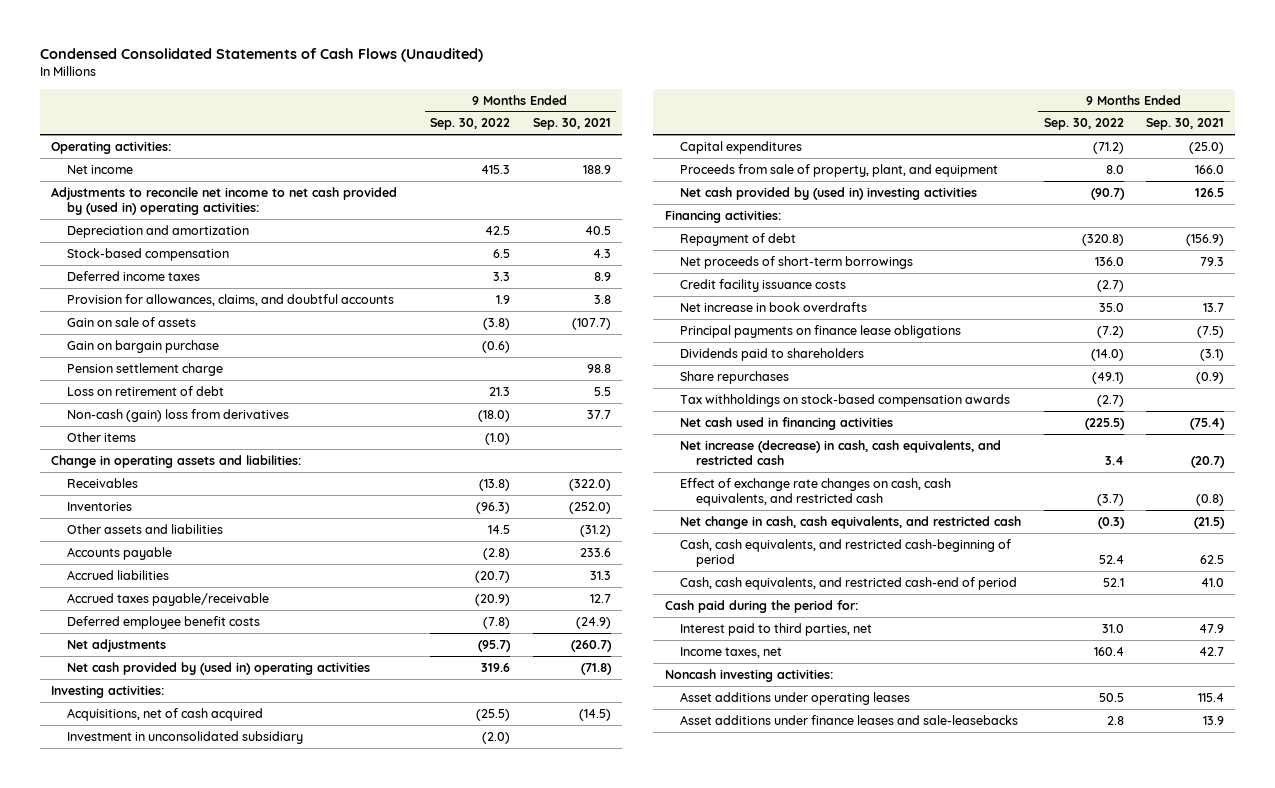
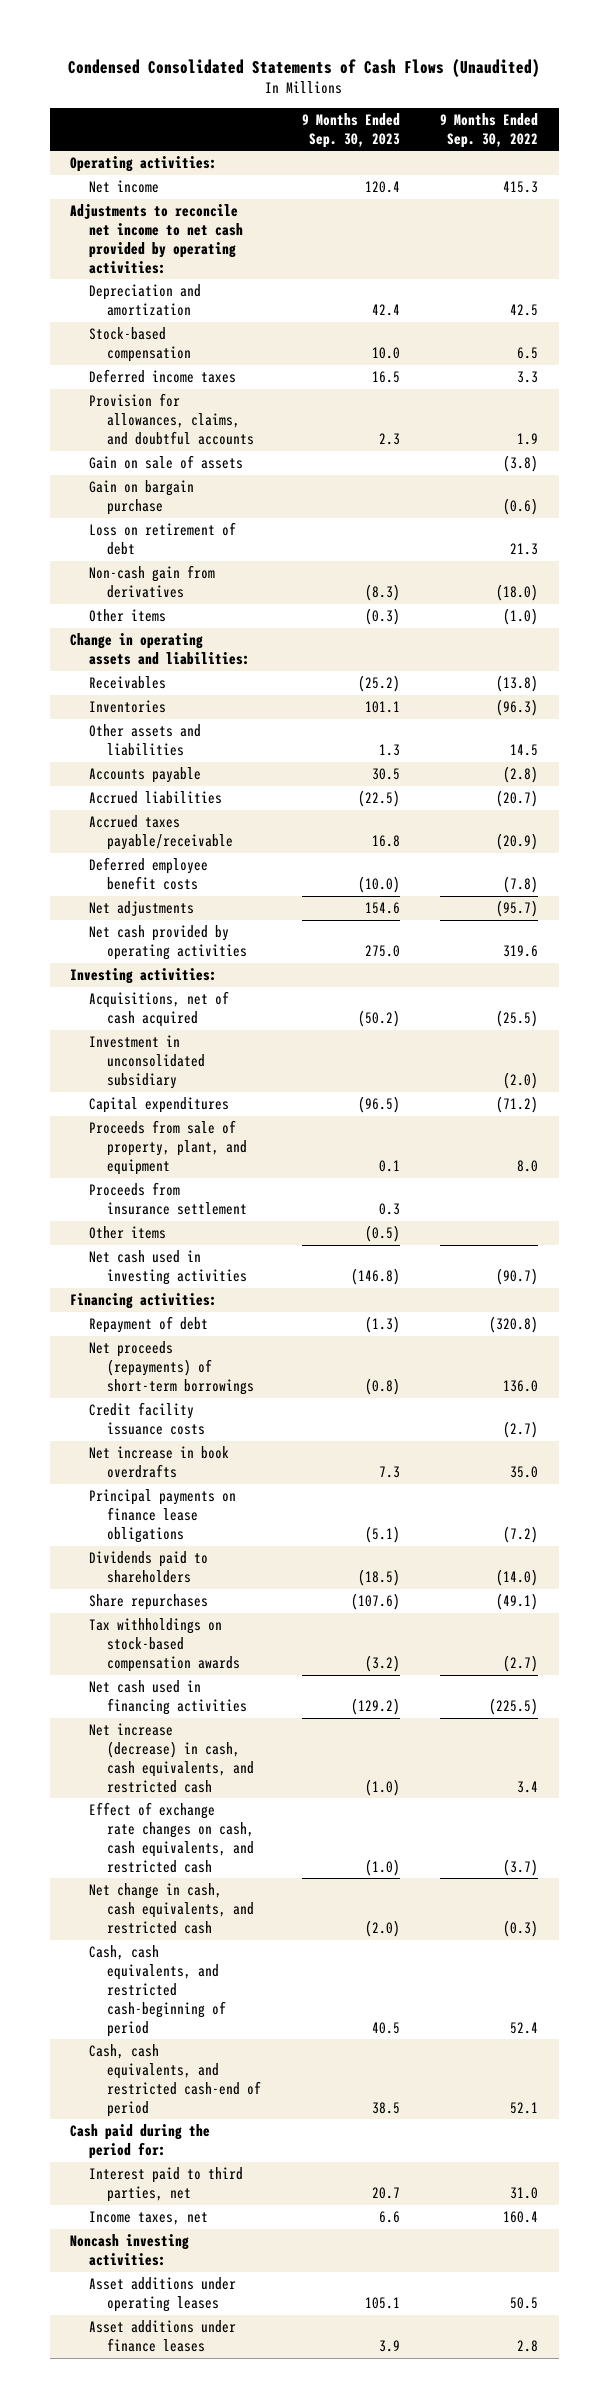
- | 9 Months Ended Sep. 30, 2022 | 9 Months Ended Sep. 30, 2021
+ | 9 Months Ended Sep. 30, 2023 | 9 Months Ended Sep. 30, 2022
- Adjustments to reconcile net income to net cash provided by (used in) operating activities:
+ Adjustments to reconcile net income to net cash provided by operating activities:
- Pension settlement charge | | 98.8
- Non-cash (gain) loss from derivatives | (18.0) | 37.7
+ Non-cash gain from derivatives | (8.3) | (18.0)
- Net cash provided by (used in) operating activities | 319.6 | (71.8)
+ Net cash provided by operating activities | 275.0 | 319.6
- Net cash provided by (used in) investing activities | (90.7) | 126.5
+ Proceeds from insurance settlement | 0.3 |
+ Other items | (0.5) |
+ Net cash used in investing activities | (146.8) | (90.7)
- Net proceeds of short-term borrowings | 136.0 | 79.3
+ Net proceeds (repayments) of short-term borrowings | (0.8) | 136.0
- Asset additions under finance leases and sale-leasebacks | 2.8 | 13.9
+ Asset additions under finance leases | 3.9 | 2.8

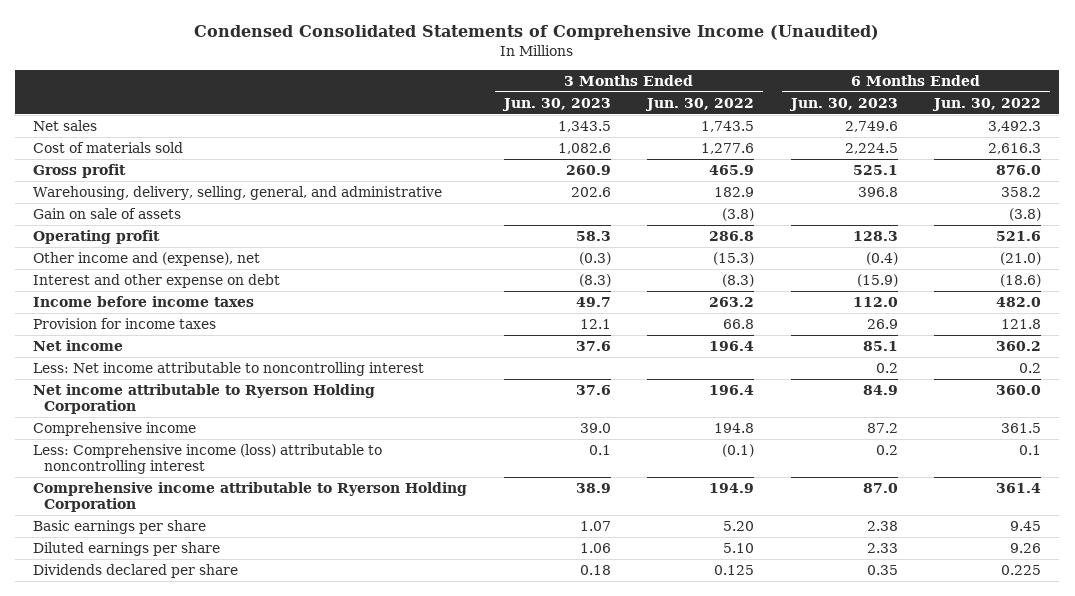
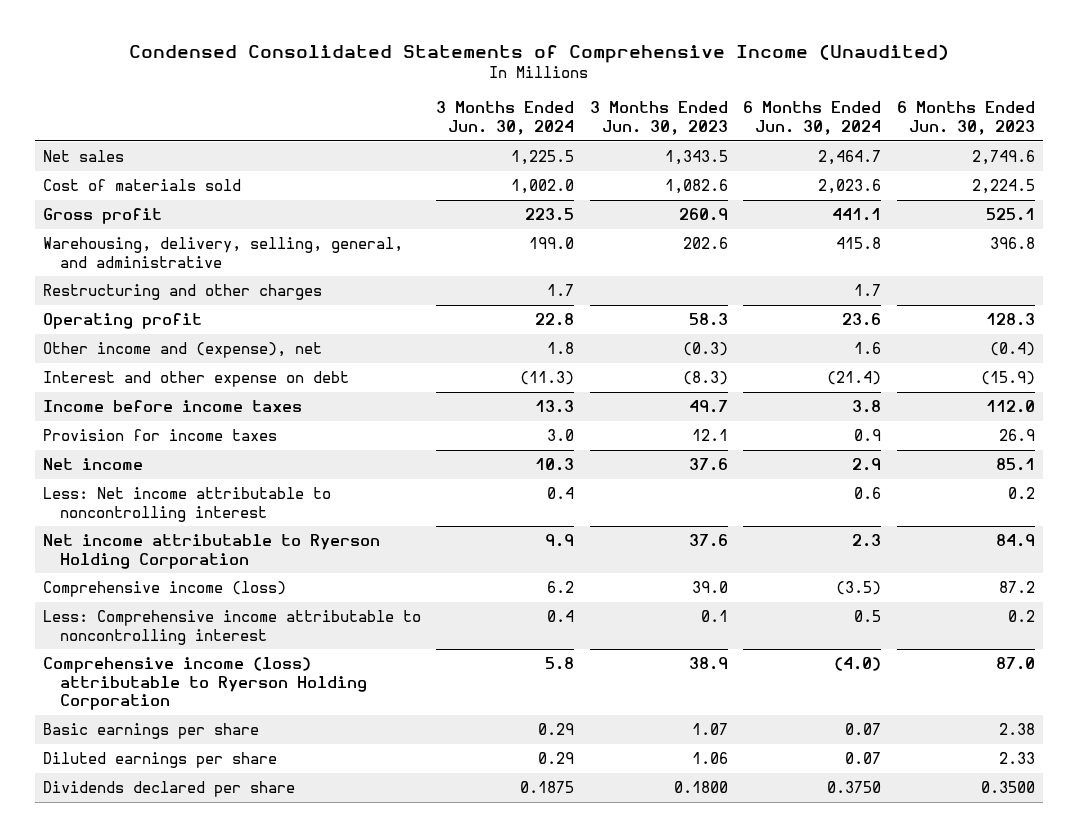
- | 3 Months Ended Jun. 30, 2023 | 3 Months Ended Jun. 30, 2022 | 6 Months Ended Jun. 30, 2023 | 6 Months Ended Jun. 30, 2022
+ | 3 Months Ended Jun. 30, 2024 | 3 Months Ended Jun. 30, 2023 | 6 Months Ended Jun. 30, 2024 | 6 Months Ended Jun. 30, 2023
- Gain on sale of assets | | (3.8) | | (3.8)
+ Restructuring and other charges | 1.7 | | 1.7 |
- Comprehensive income | 39.0 | 194.8 | 87.2 | 361.5
- Less: Comprehensive income (loss) attributable to noncontrolling interest | 0.1 | (0.1) | 0.2 | 0.1
- Comprehensive income attributable to Ryerson Holding Corporation | 38.9 | 194.9 | 87.0 | 361.4
+ Comprehensive income (loss) | 6.2 | 39.0 | (3.5) | 87.2
+ Less: Comprehensive income attributable to noncontrolling interest | 0.4 | 0.1 | 0.5 | 0.2
+ Comprehensive income (loss) attributable to Ryerson Holding Corporation | 5.8 | 38.9 | (4.0) | 87.0
- Dividends declared per share | 0.18 | 0.125 | 0.35 | 0.225
+ Dividends declared per share | 0.1875 | 0.1800 | 0.3750 | 0.3500

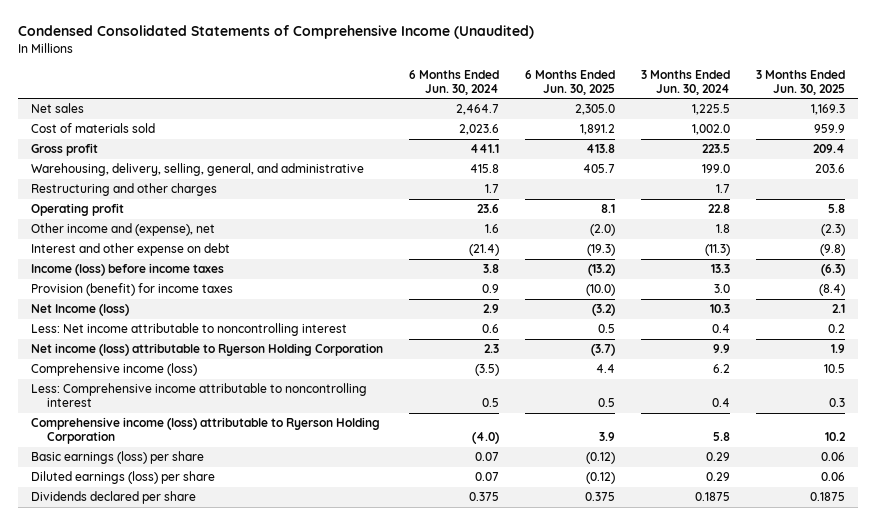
- | 3 Months Ended Jun. 30, 2024 | 3 Months Ended Jun. 30, 2023 | 6 Months Ended Jun. 30, 2024 | 6 Months Ended Jun. 30, 2023
+ | 6 Months Ended Jun. 30, 2024 | 6 Months Ended Jun. 30, 2025 | 3 Months Ended Jun. 30, 2024 | 3 Months Ended Jun. 30, 2025
- Income before income taxes | 13.3 | 49.7 | 3.8 | 112.0
- Provision for income taxes | 3.0 | 12.1 | 0.9 | 26.9
- Net income | 10.3 | 37.6 | 2.9 | 85.1
+ Income (loss) before income taxes | 3.8 | (13.2) | 13.3 | (6.3)
+ Provision (benefit) for income taxes | 0.9 | (10.0) | 3.0 | (8.4)
+ Net Income (loss) | 2.9 | (3.2) | 10.3 | 2.1
- Net income attributable to Ryerson Holding Corporation | 9.9 | 37.6 | 2.3 | 84.9
+ Net income (loss) attributable to Ryerson Holding Corporation | 2.3 | (3.7) | 9.9 | 1.9
- Basic earnings per share | 0.29 | 1.07 | 0.07 | 2.38
- Diluted earnings per share | 0.29 | 1.06 | 0.07 | 2.33
- Dividends declared per share | 0.1875 | 0.1800 | 0.3750 | 0.3500
+ Basic earnings (loss) per share | 0.07 | (0.12) | 0.29 | 0.06
+ Diluted earnings (loss) per share | 0.07 | (0.12) | 0.29 | 0.06
+ Dividends declared per share | 0.375 | 0.375 | 0.1875 | 0.1875

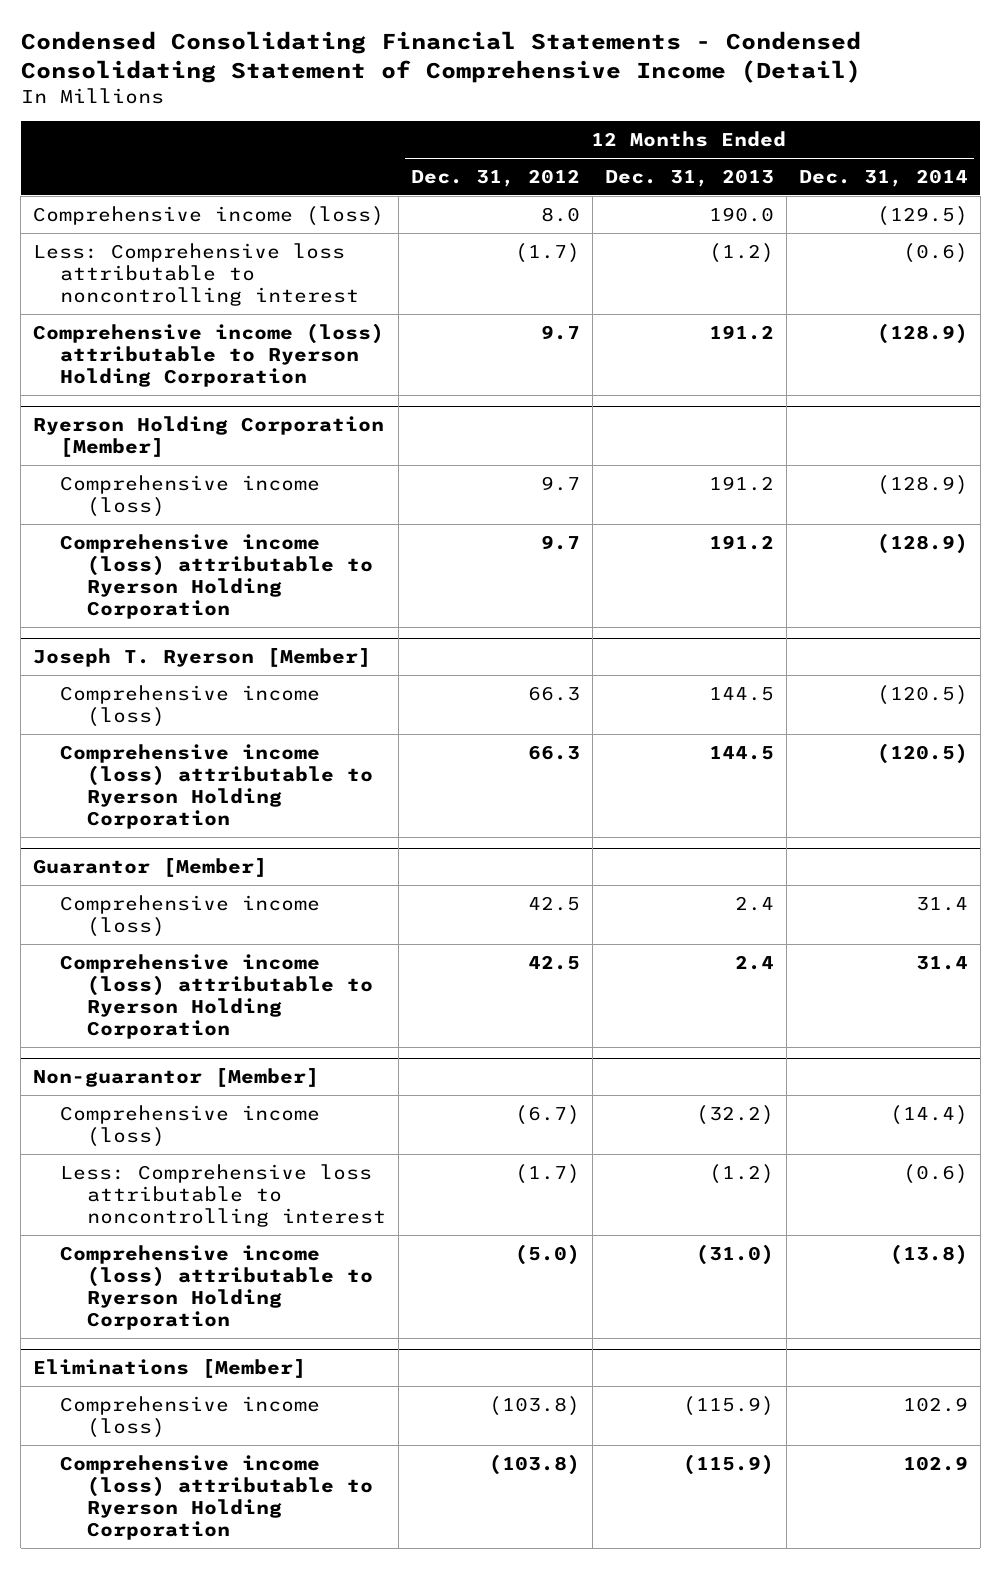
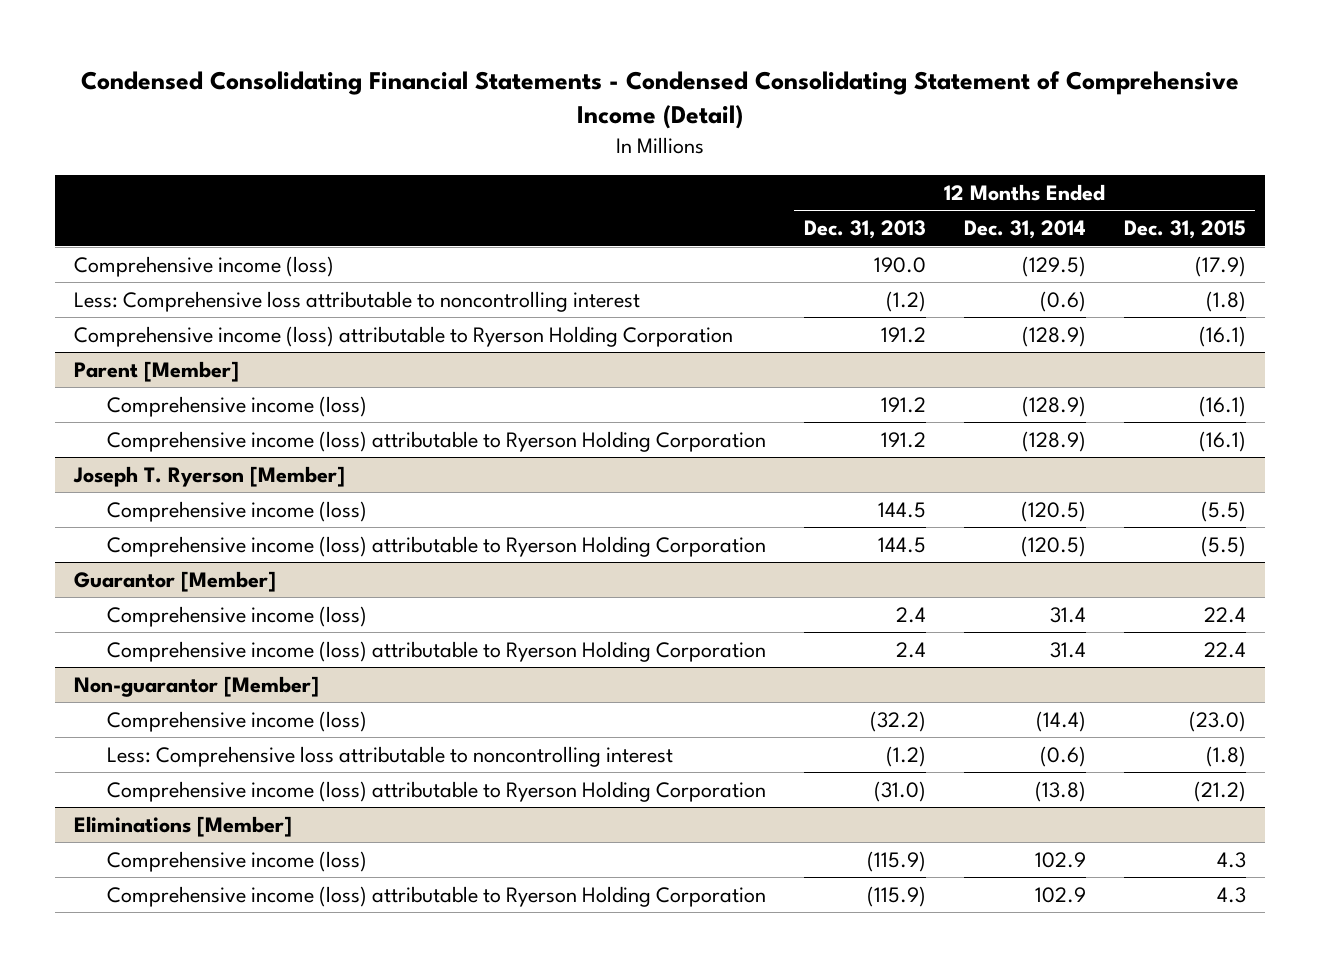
- | 12 Months Ended Dec. 31, 2012 | 12 Months Ended Dec. 31, 2013 | 12 Months Ended Dec. 31, 2014
+ | 12 Months Ended Dec. 31, 2013 | 12 Months Ended Dec. 31, 2014 | 12 Months Ended Dec. 31, 2015
- Ryerson Holding Corporation [Member]
+ Parent [Member]

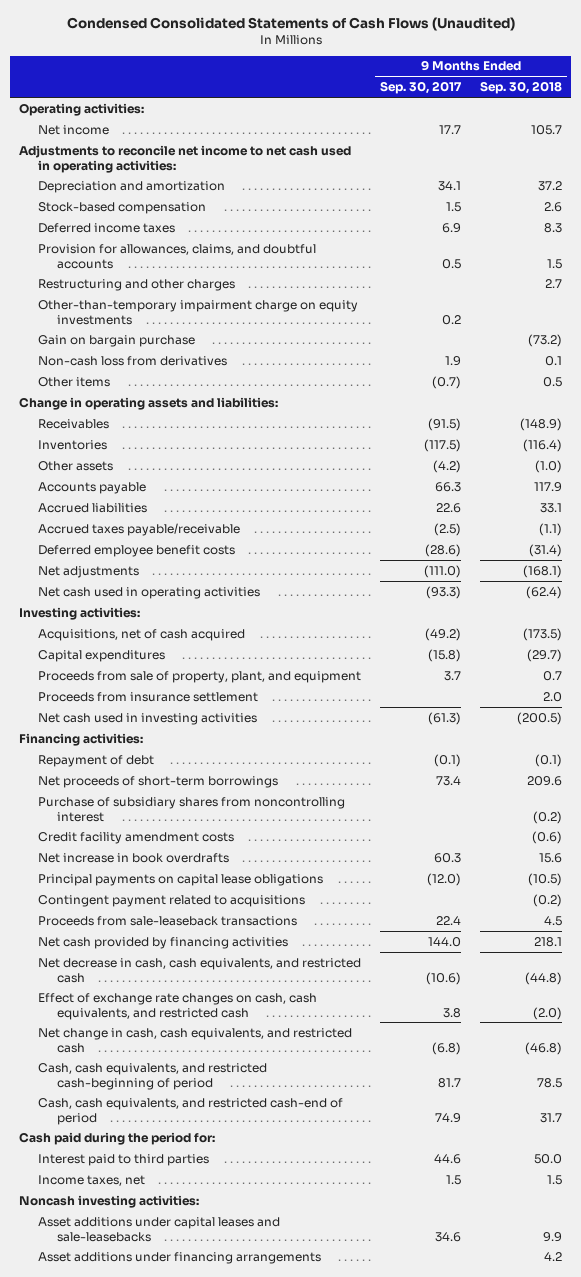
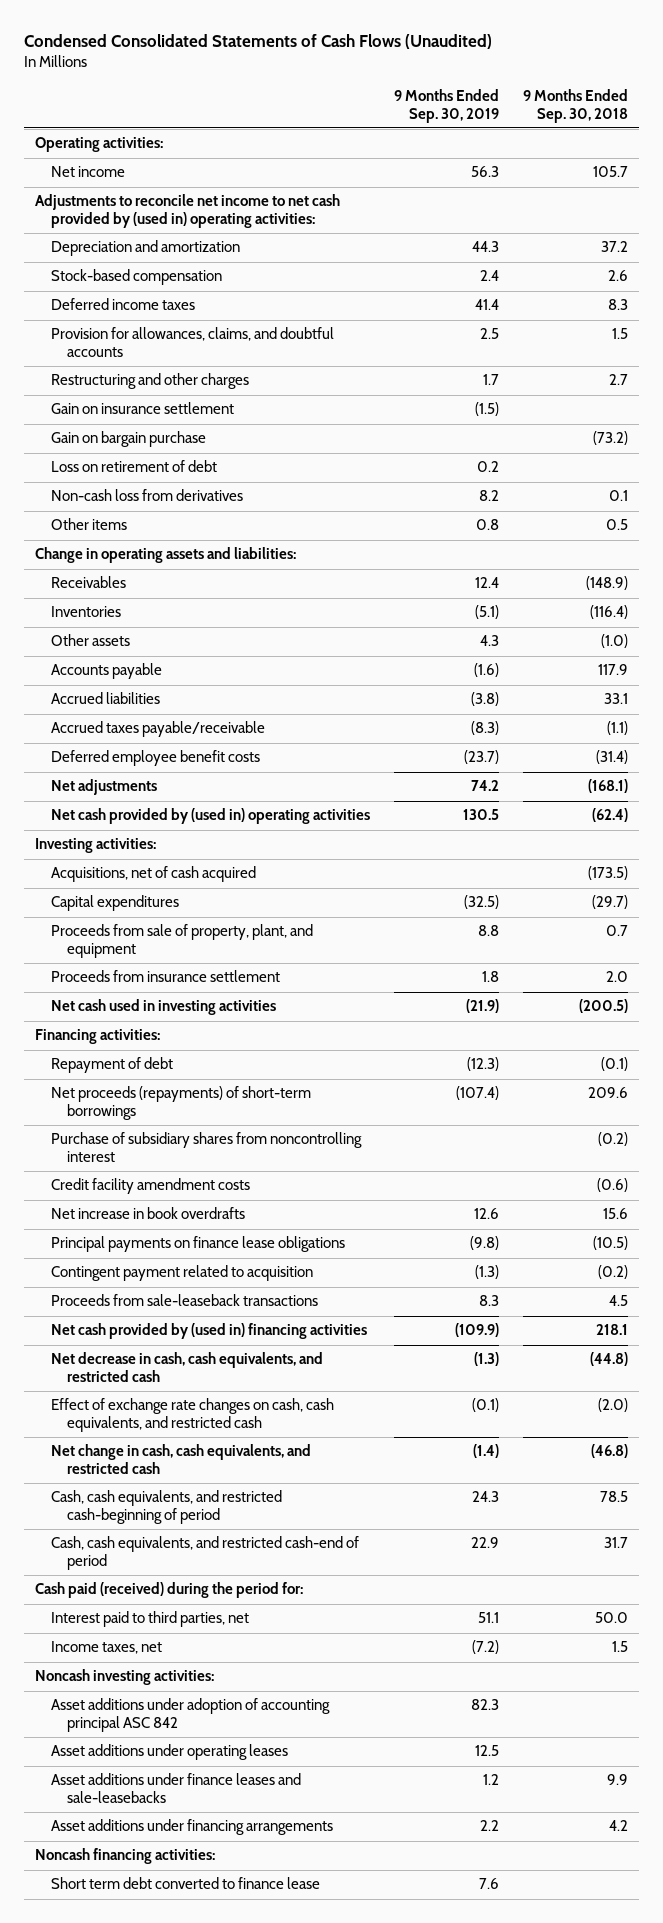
- | 9 Months Ended Sep. 30, 2017 | 9 Months Ended Sep. 30, 2018
+ | 9 Months Ended Sep. 30, 2019 | 9 Months Ended Sep. 30, 2018
- Adjustments to reconcile net income to net cash used in operating activities:
+ Adjustments to reconcile net income to net cash provided by (used in) operating activities:
- Other-than-temporary impairment charge on equity investments | 0.2 |
+ Gain on insurance settlement | (1.5) |
+ Loss on retirement of debt | 0.2 |
- Net cash used in operating activities | (93.3) | (62.4)
+ Net cash provided by (used in) operating activities | 130.5 | (62.4)
- Net proceeds of short-term borrowings | 73.4 | 209.6
+ Net proceeds (repayments) of short-term borrowings | (107.4) | 209.6
- Principal payments on capital lease obligations | (12.0) | (10.5)
- Contingent payment related to acquisitions | | (0.2)
+ Principal payments on finance lease obligations | (9.8) | (10.5)
+ Contingent payment related to acquisition | (1.3) | (0.2)
- Net cash provided by financing activities | 144.0 | 218.1
+ Net cash provided by (used in) financing activities | (109.9) | 218.1
- Cash paid during the period for:
- Interest paid to third parties | 44.6 | 50.0
+ Cash paid (received) during the period for:
+ Interest paid to third parties, net | 51.1 | 50.0
- Asset additions under capital leases and sale-leasebacks | 34.6 | 9.9
+ Asset additions under adoption of accounting principal ASC 842 | 82.3 |
+ Asset additions under operating leases | 12.5 |
+ Asset additions under finance leases and sale-leasebacks | 1.2 | 9.9
+ Noncash financing activities:
+ Short term debt converted to finance lease | 7.6 |

